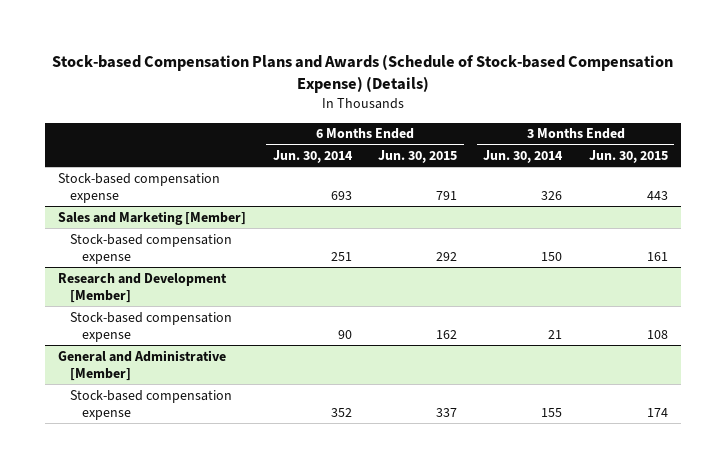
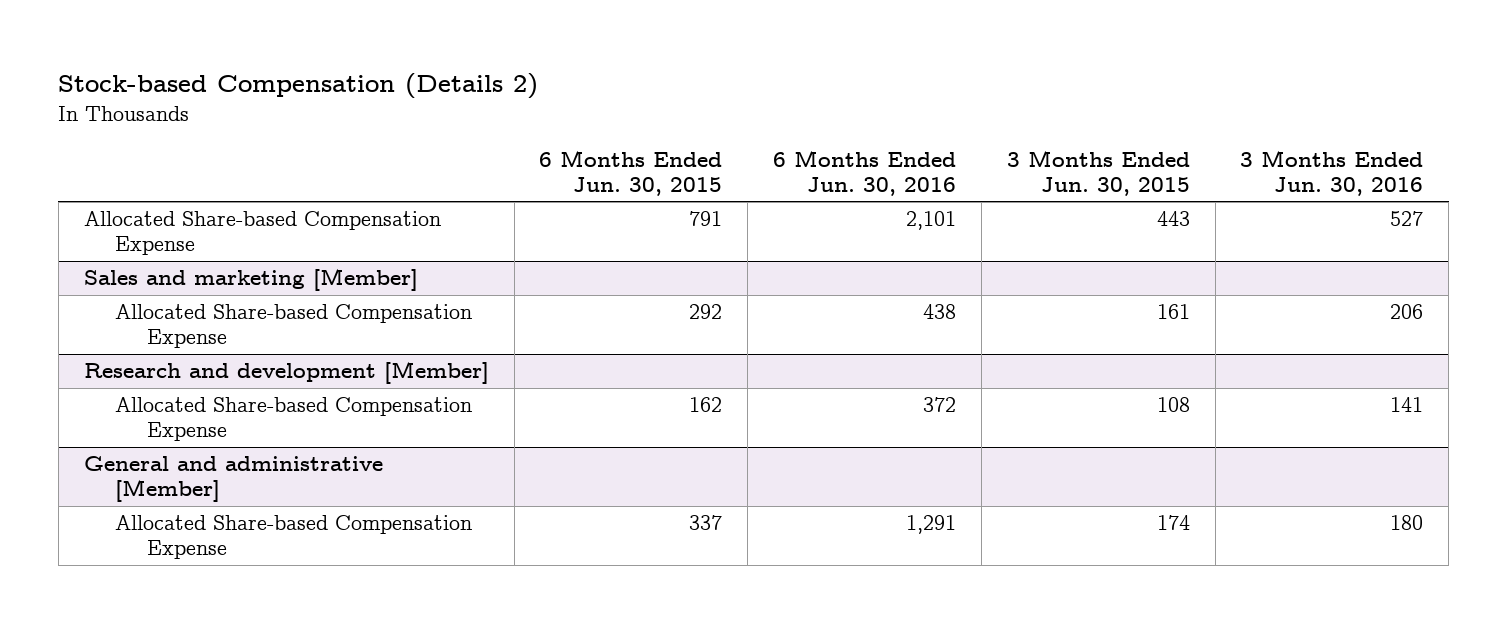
- Stock-based Compensation Plans and Awards (Schedule of Stock-based Compensation Expense) (Details)
+ Stock-based Compensation (Details 2)
- | 6 Months Ended Jun. 30, 2014 | 6 Months Ended Jun. 30, 2015 | 3 Months Ended Jun. 30, 2014 | 3 Months Ended Jun. 30, 2015
+ | 6 Months Ended Jun. 30, 2015 | 6 Months Ended Jun. 30, 2016 | 3 Months Ended Jun. 30, 2015 | 3 Months Ended Jun. 30, 2016
- Stock-based compensation expense | 693 | 791 | 326 | 443
- Sales and Marketing [Member]
- Stock-based compensation expense | 251 | 292 | 150 | 161
- Research and Development [Member]
- Stock-based compensation expense | 90 | 162 | 21 | 108
- General and Administrative [Member]
- Stock-based compensation expense | 352 | 337 | 155 | 174
+ Allocated Share-based Compensation Expense | 791 | 2,101 | 443 | 527
+ Sales and marketing [Member]
+ Allocated Share-based Compensation Expense | 292 | 438 | 161 | 206
+ Research and development [Member]
+ Allocated Share-based Compensation Expense | 162 | 372 | 108 | 141
+ General and administrative [Member]
+ Allocated Share-based Compensation Expense | 337 | 1,291 | 174 | 180

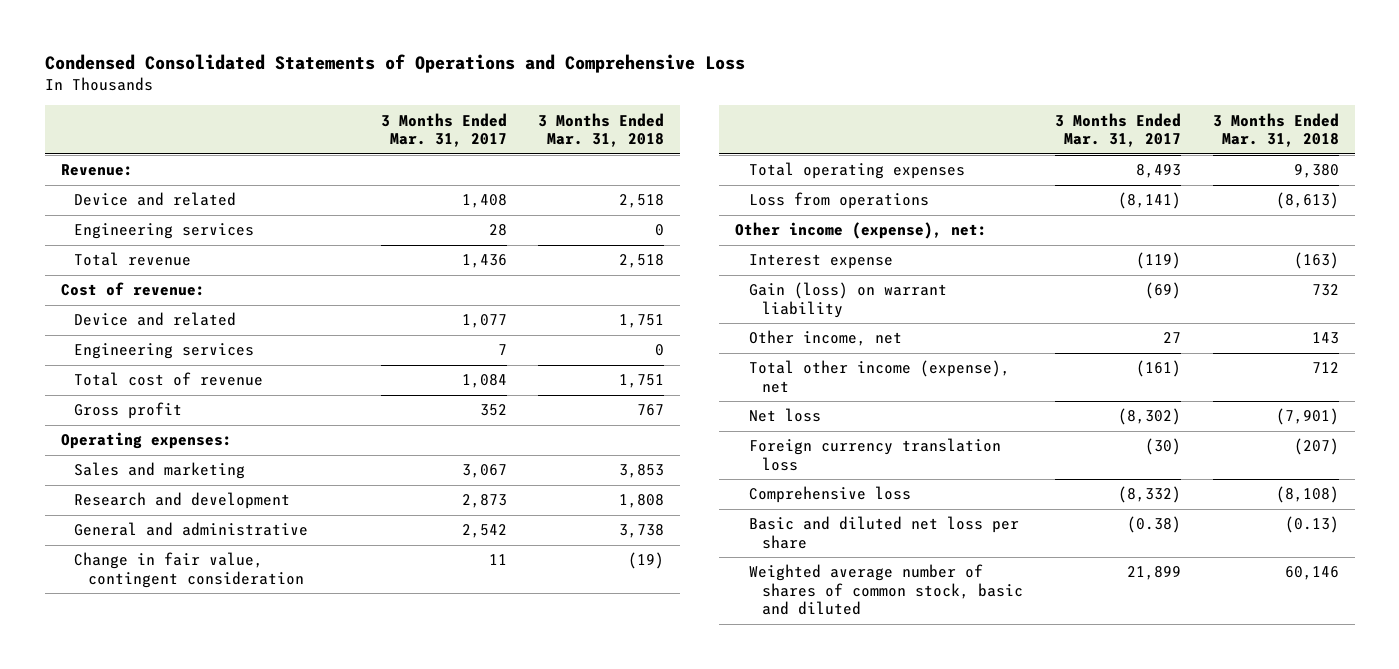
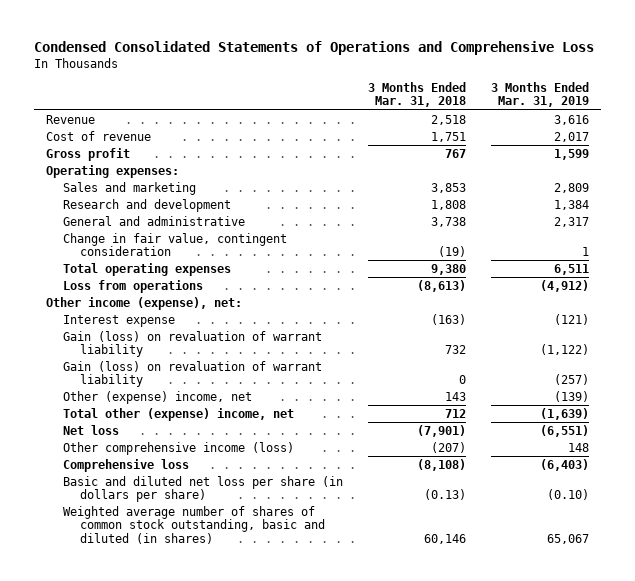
- | 3 Months Ended Mar. 31, 2017 | 3 Months Ended Mar. 31, 2018
+ | 3 Months Ended Mar. 31, 2018 | 3 Months Ended Mar. 31, 2019
- Revenue:
- Device and related | 1,408 | 2,518
- Engineering services | 28 | 0
- Total revenue | 1,436 | 2,518
- Cost of revenue:
- Device and related | 1,077 | 1,751
- Engineering services | 7 | 0
- Total cost of revenue | 1,084 | 1,751
+ Revenue | 2,518 | 3,616
+ Cost of revenue | 1,751 | 2,017
- Gain (loss) on warrant liability | (69) | 732
- Other income, net | 27 | 143
- Total other income (expense), net | (161) | 712
+ Gain (loss) on revaluation of warrant liability | 732 | (1,122)
+ Gain (loss) on revaluation of warrant liability | 0 | (257)
+ Other (expense) income, net | 143 | (139)
+ Total other (expense) income, net | 712 | (1,639)
- Foreign currency translation loss | (30) | (207)
+ Other comprehensive income (loss) | (207) | 148
- Basic and diluted net loss per share | (0.38) | (0.13)
- Weighted average number of shares of common stock, basic and diluted | 21,899 | 60,146
+ Basic and diluted net loss per share (in dollars per share) | (0.13) | (0.10)
+ Weighted average number of shares of common stock outstanding, basic and diluted (in shares) | 60,146 | 65,067

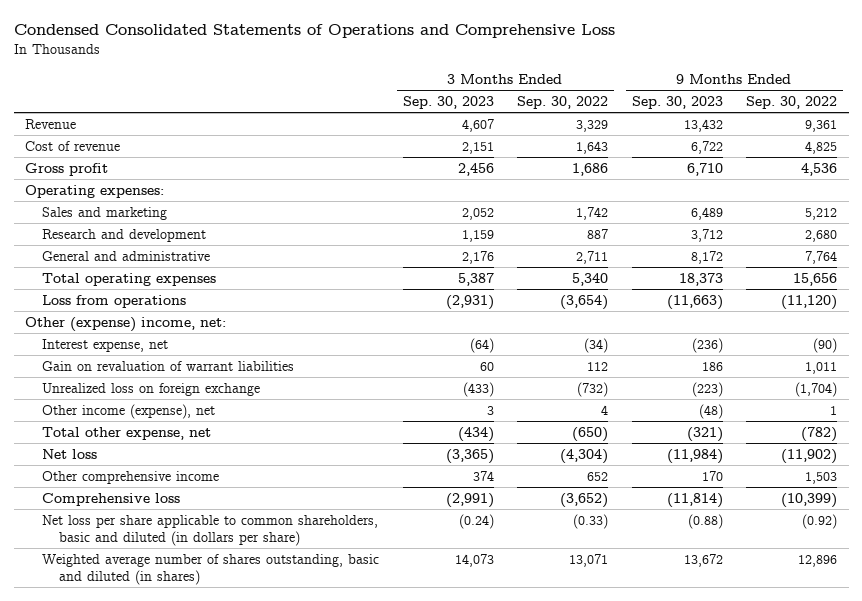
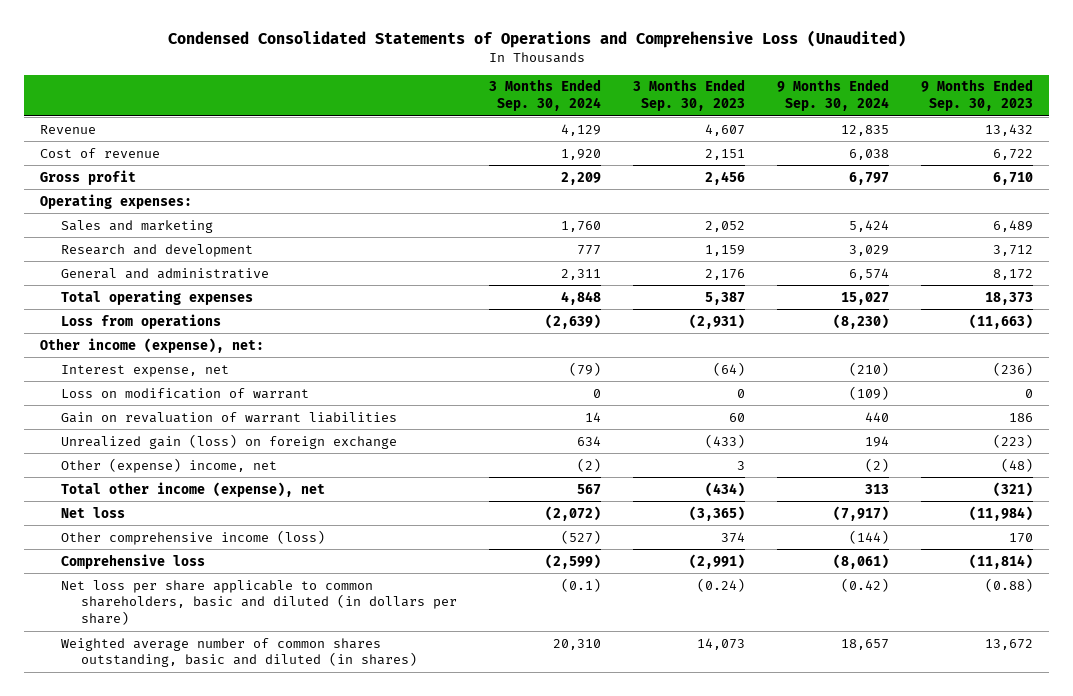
- Condensed Consolidated Statements of Operations and Comprehensive Loss
+ Condensed Consolidated Statements of Operations and Comprehensive Loss (Unaudited)
- | 3 Months Ended Sep. 30, 2023 | 3 Months Ended Sep. 30, 2022 | 9 Months Ended Sep. 30, 2023 | 9 Months Ended Sep. 30, 2022
+ | 3 Months Ended Sep. 30, 2024 | 3 Months Ended Sep. 30, 2023 | 9 Months Ended Sep. 30, 2024 | 9 Months Ended Sep. 30, 2023
- Other (expense) income, net:
+ Other income (expense), net:
+ Loss on modification of warrant | 0 | 0 | (109) | 0
- Unrealized loss on foreign exchange | (433) | (732) | (223) | (1,704)
- Other income (expense), net | 3 | 4 | (48) | 1
- Total other expense, net | (434) | (650) | (321) | (782)
+ Unrealized gain (loss) on foreign exchange | 634 | (433) | 194 | (223)
+ Other (expense) income, net | (2) | 3 | (2) | (48)
+ Total other income (expense), net | 567 | (434) | 313 | (321)
- Other comprehensive income | 374 | 652 | 170 | 1,503
+ Other comprehensive income (loss) | (527) | 374 | (144) | 170
- Weighted average number of shares outstanding, basic and diluted (in shares) | 14,073 | 13,071 | 13,672 | 12,896
+ Weighted average number of common shares outstanding, basic and diluted (in shares) | 20,310 | 14,073 | 18,657 | 13,672

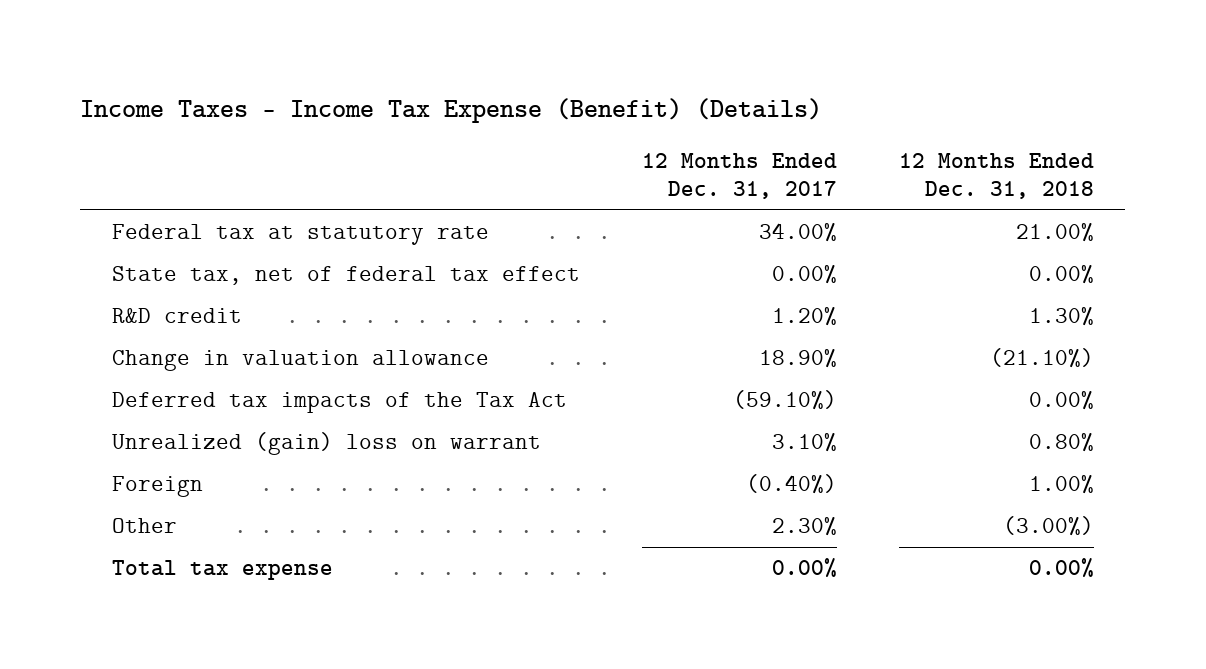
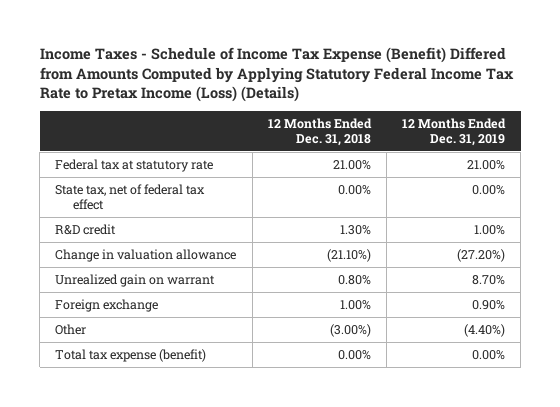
- Income Taxes - Income Tax Expense (Benefit) (Details)
+ Income Taxes - Schedule of Income Tax Expense (Benefit) Differed from Amounts Computed by Applying Statutory Federal Income Tax Rate to Pretax Income (Loss) (Details)
- | 12 Months Ended Dec. 31, 2017 | 12 Months Ended Dec. 31, 2018
+ | 12 Months Ended Dec. 31, 2018 | 12 Months Ended Dec. 31, 2019
- Deferred tax impacts of the Tax Act | (59.10%) | 0.00%
- Unrealized (gain) loss on warrant | 3.10% | 0.80%
- Foreign | (0.40%) | 1.00%
+ Unrealized gain on warrant | 0.80% | 8.70%
+ Foreign exchange | 1.00% | 0.90%
- Total tax expense | 0.00% | 0.00%
+ Total tax expense (benefit) | 0.00% | 0.00%

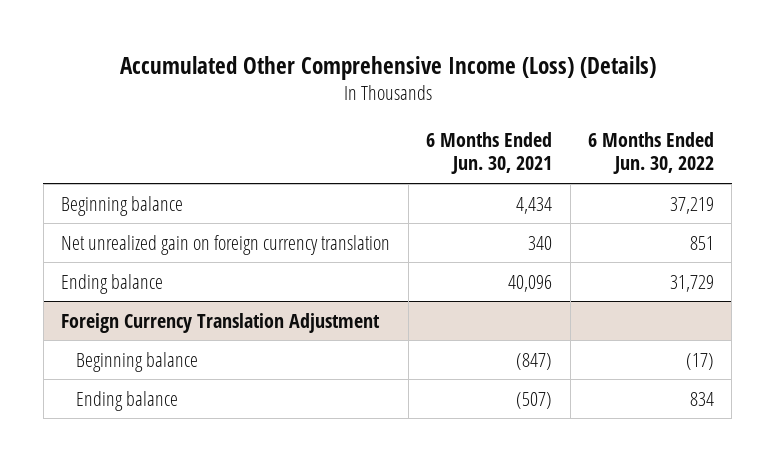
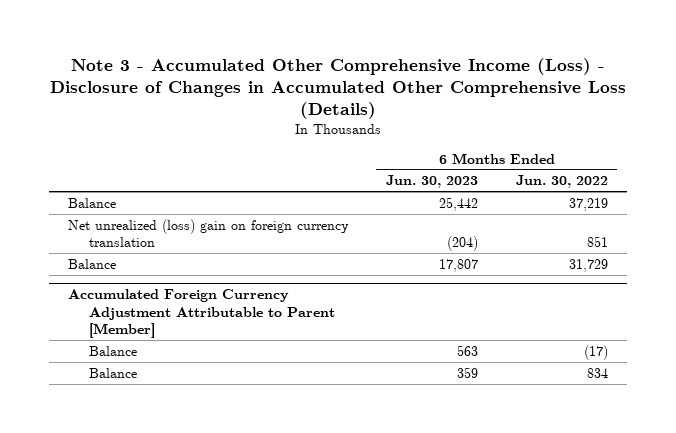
- Accumulated Other Comprehensive Income (Loss) (Details)
+ Note 3 - Accumulated Other Comprehensive Income (Loss) - Disclosure of Changes in Accumulated Other Comprehensive Loss (Details)
- | 6 Months Ended Jun. 30, 2021 | 6 Months Ended Jun. 30, 2022
+ | 6 Months Ended Jun. 30, 2023 | 6 Months Ended Jun. 30, 2022
- Beginning balance | 4,434 | 37,219
- Net unrealized gain on foreign currency translation | 340 | 851
- Ending balance | 40,096 | 31,729
- Foreign Currency Translation Adjustment
- Beginning balance | (847) | (17)
- Ending balance | (507) | 834
+ Balance | 25,442 | 37,219
+ Net unrealized (loss) gain on foreign currency translation | (204) | 851
+ Balance | 17,807 | 31,729
+ Accumulated Foreign Currency Adjustment Attributable to Parent [Member]
+ Balance | 563 | (17)
+ Balance | 359 | 834

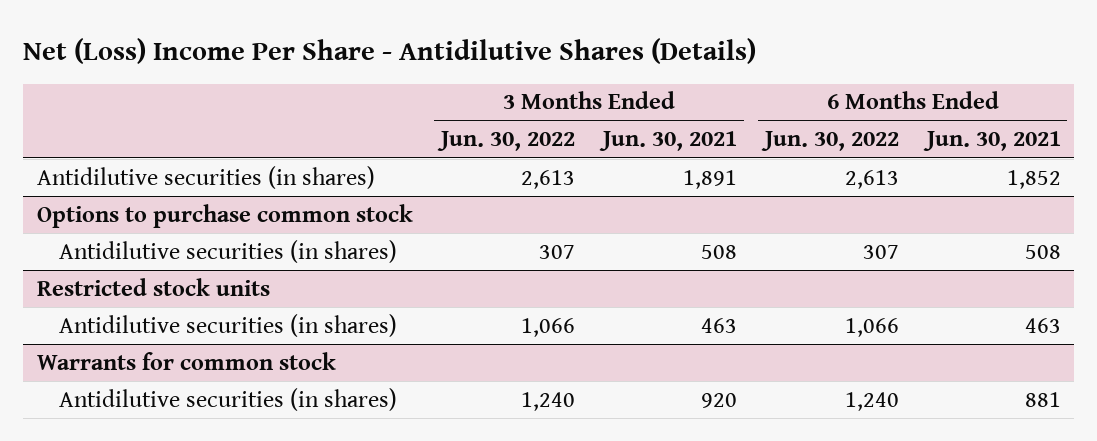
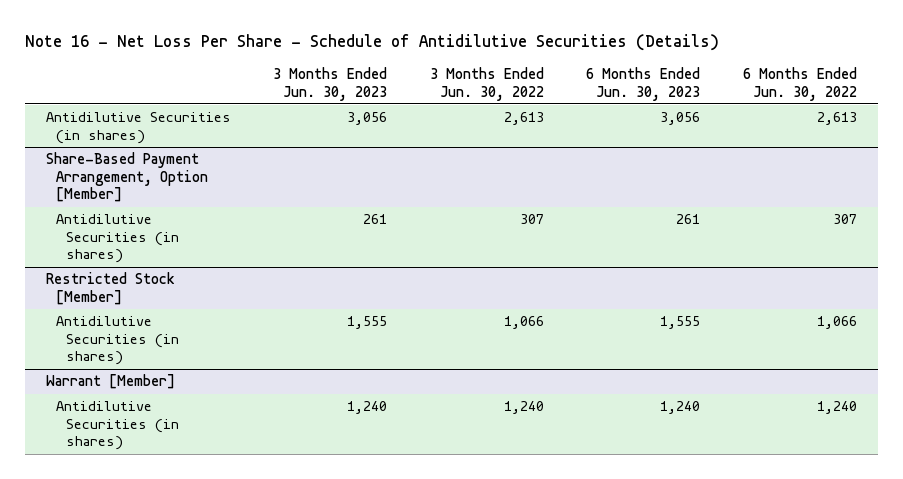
- Net (Loss) Income Per Share - Antidilutive Shares (Details)
+ Note 16 - Net Loss Per Share - Schedule of Antidilutive Securities (Details)
- | 3 Months Ended Jun. 30, 2022 | 3 Months Ended Jun. 30, 2021 | 6 Months Ended Jun. 30, 2022 | 6 Months Ended Jun. 30, 2021
+ | 3 Months Ended Jun. 30, 2023 | 3 Months Ended Jun. 30, 2022 | 6 Months Ended Jun. 30, 2023 | 6 Months Ended Jun. 30, 2022
- Antidilutive securities (in shares) | 2,613 | 1,891 | 2,613 | 1,852
- Options to purchase common stock
- Antidilutive securities (in shares) | 307 | 508 | 307 | 508
- Restricted stock units
- Antidilutive securities (in shares) | 1,066 | 463 | 1,066 | 463
- Warrants for common stock
- Antidilutive securities (in shares) | 1,240 | 920 | 1,240 | 881
+ Antidilutive Securities (in shares) | 3,056 | 2,613 | 3,056 | 2,613
+ Share-Based Payment Arrangement, Option [Member]
+ Antidilutive Securities (in shares) | 261 | 307 | 261 | 307
+ Restricted Stock [Member]
+ Antidilutive Securities (in shares) | 1,555 | 1,066 | 1,555 | 1,066
+ Warrant [Member]
+ Antidilutive Securities (in shares) | 1,240 | 1,240 | 1,240 | 1,240

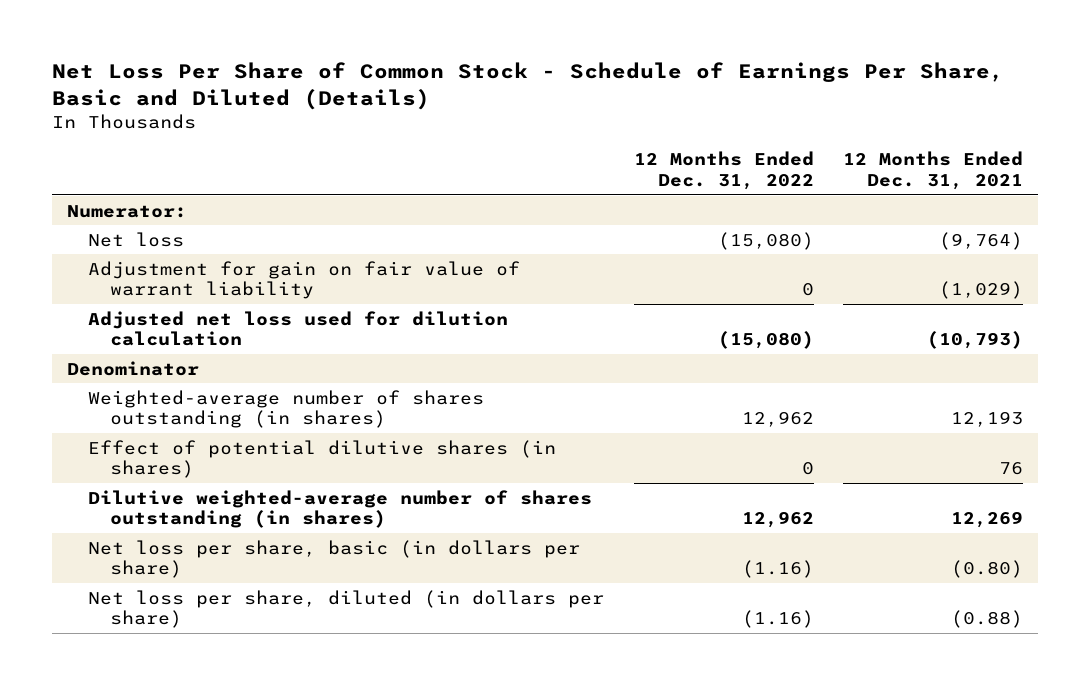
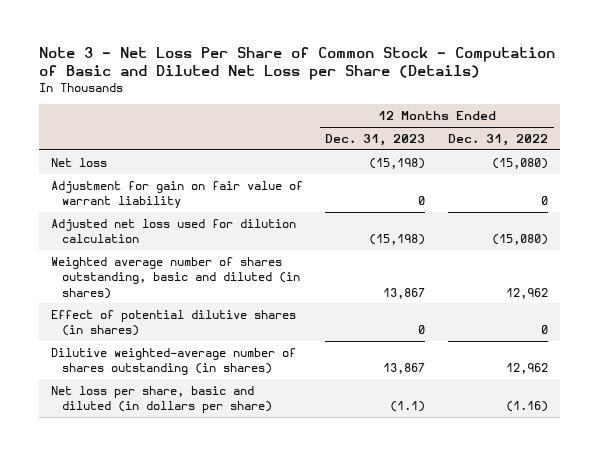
- Net Loss Per Share of Common Stock - Schedule of Earnings Per Share, Basic and Diluted (Details)
+ Note 3 - Net Loss Per Share of Common Stock - Computation of Basic and Diluted Net Loss per Share (Details)
- | 12 Months Ended Dec. 31, 2022 | 12 Months Ended Dec. 31, 2021
+ | 12 Months Ended Dec. 31, 2023 | 12 Months Ended Dec. 31, 2022
- Numerator:
- Denominator
- Weighted-average number of shares outstanding (in shares) | 12,962 | 12,193
+ Weighted average number of shares outstanding, basic and diluted (in shares) | 13,867 | 12,962
- Net loss per share, basic (in dollars per share) | (1.16) | (0.80)
- Net loss per share, diluted (in dollars per share) | (1.16) | (0.88)
+ Net loss per share, basic and diluted (in dollars per share) | (1.1) | (1.16)

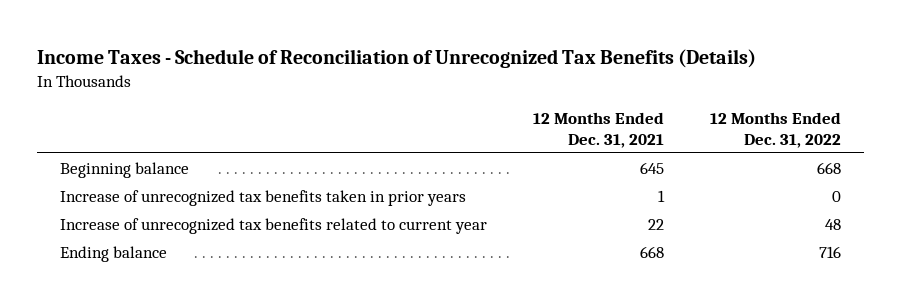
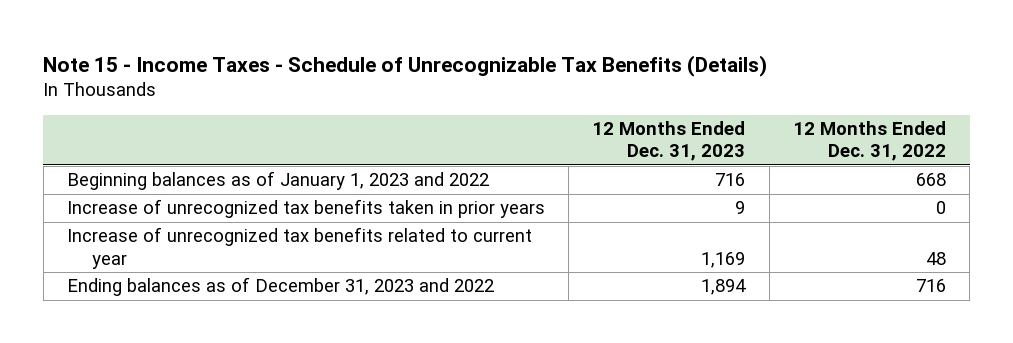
- Income Taxes - Schedule of Reconciliation of Unrecognized Tax Benefits (Details)
+ Note 15 - Income Taxes - Schedule of Unrecognizable Tax Benefits (Details)
- | 12 Months Ended Dec. 31, 2021 | 12 Months Ended Dec. 31, 2022
+ | 12 Months Ended Dec. 31, 2023 | 12 Months Ended Dec. 31, 2022
- Beginning balance | 645 | 668
+ Beginning balances as of January 1, 2023 and 2022 | 716 | 668
- Ending balance | 668 | 716
+ Ending balances as of December 31, 2023 and 2022 | 1,894 | 716

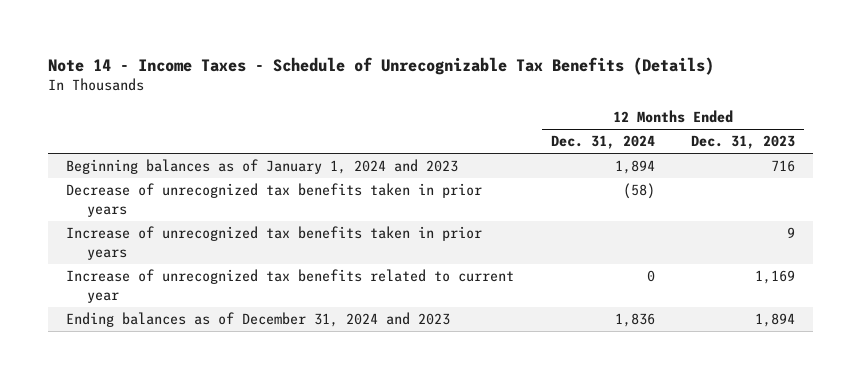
- Note 15 - Income Taxes - Schedule of Unrecognizable Tax Benefits (Details)
+ Note 14 - Income Taxes - Schedule of Unrecognizable Tax Benefits (Details)
- | 12 Months Ended Dec. 31, 2023 | 12 Months Ended Dec. 31, 2022
+ | 12 Months Ended Dec. 31, 2024 | 12 Months Ended Dec. 31, 2023
- Beginning balances as of January 1, 2023 and 2022 | 716 | 668
+ Beginning balances as of January 1, 2024 and 2023 | 1,894 | 716
+ Decrease of unrecognized tax benefits taken in prior years | (58) |
- Ending balances as of December 31, 2023 and 2022 | 1,894 | 716
+ Ending balances as of December 31, 2024 and 2023 | 1,836 | 1,894

